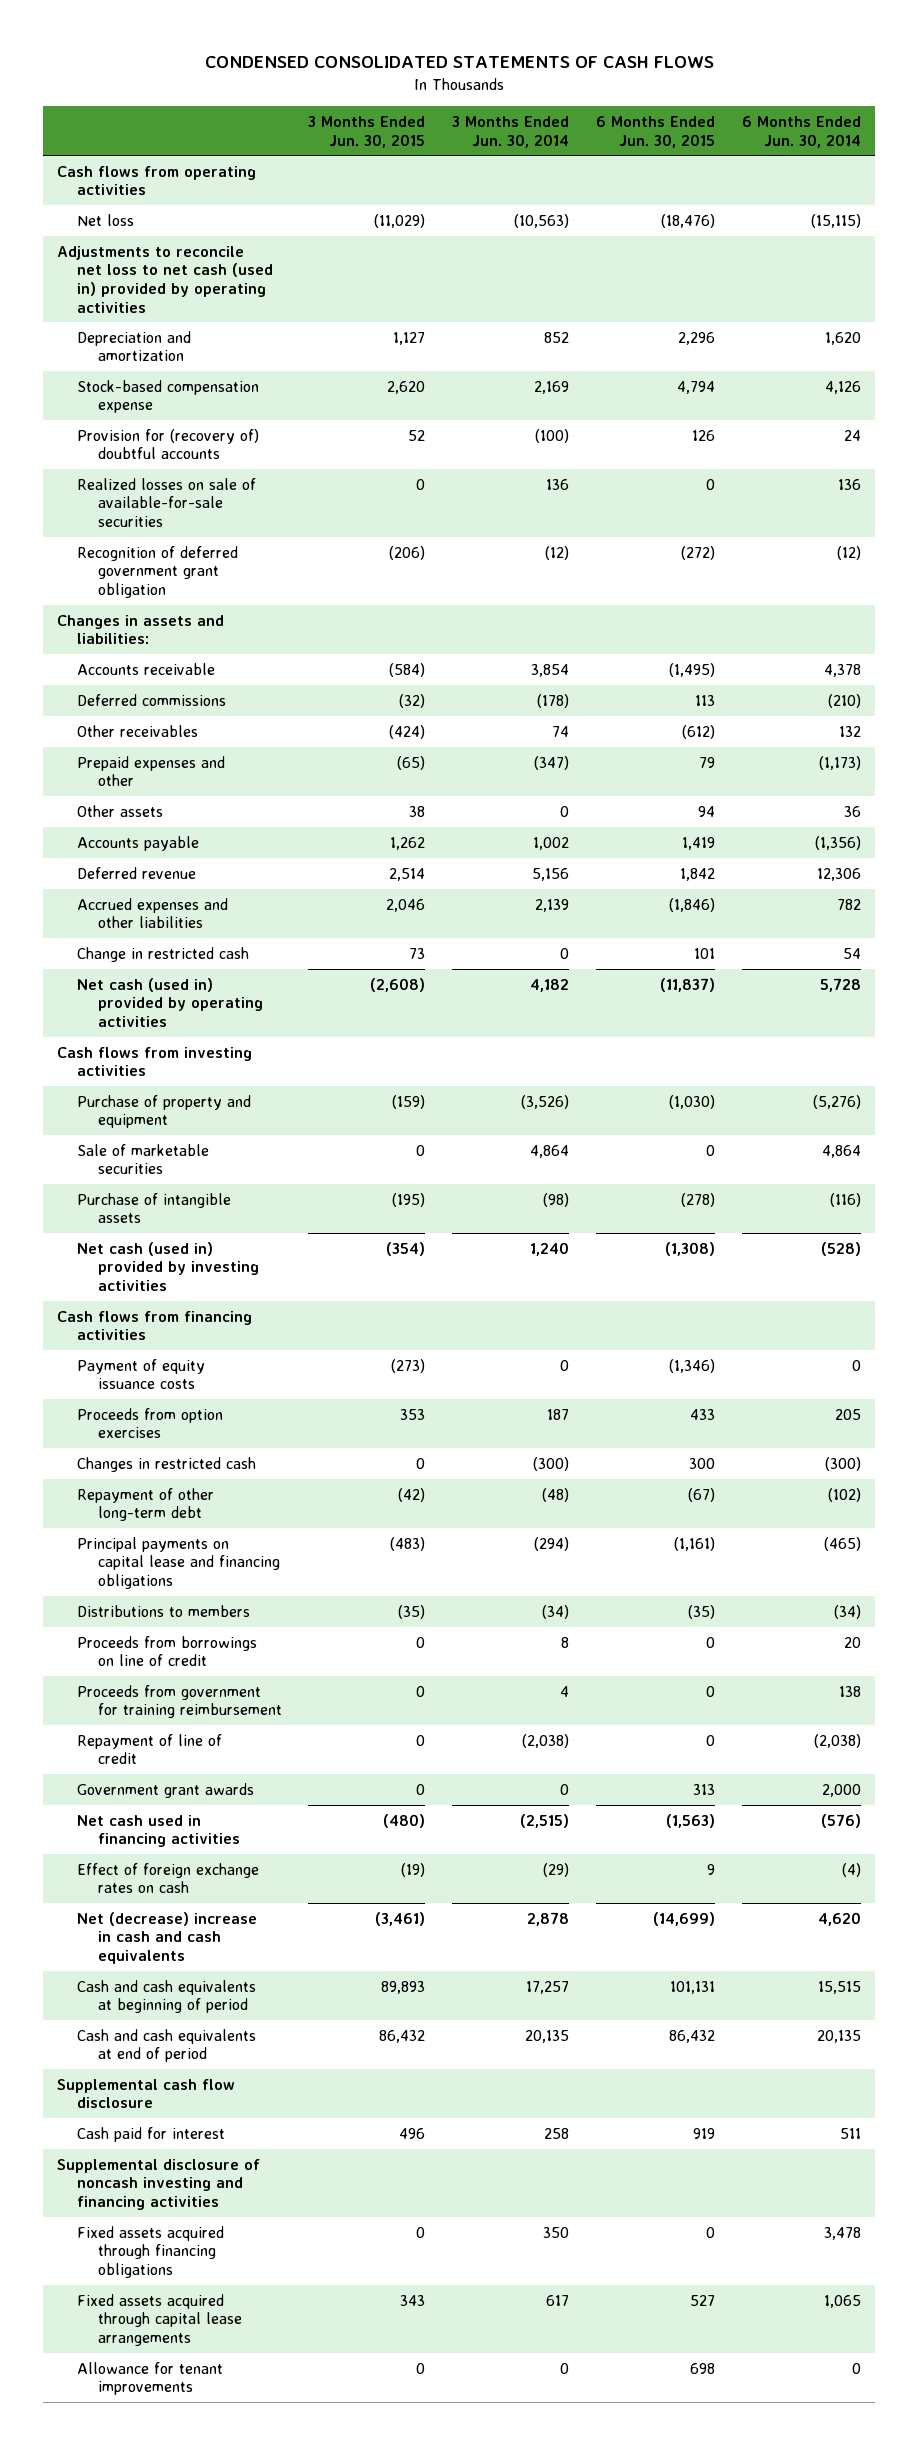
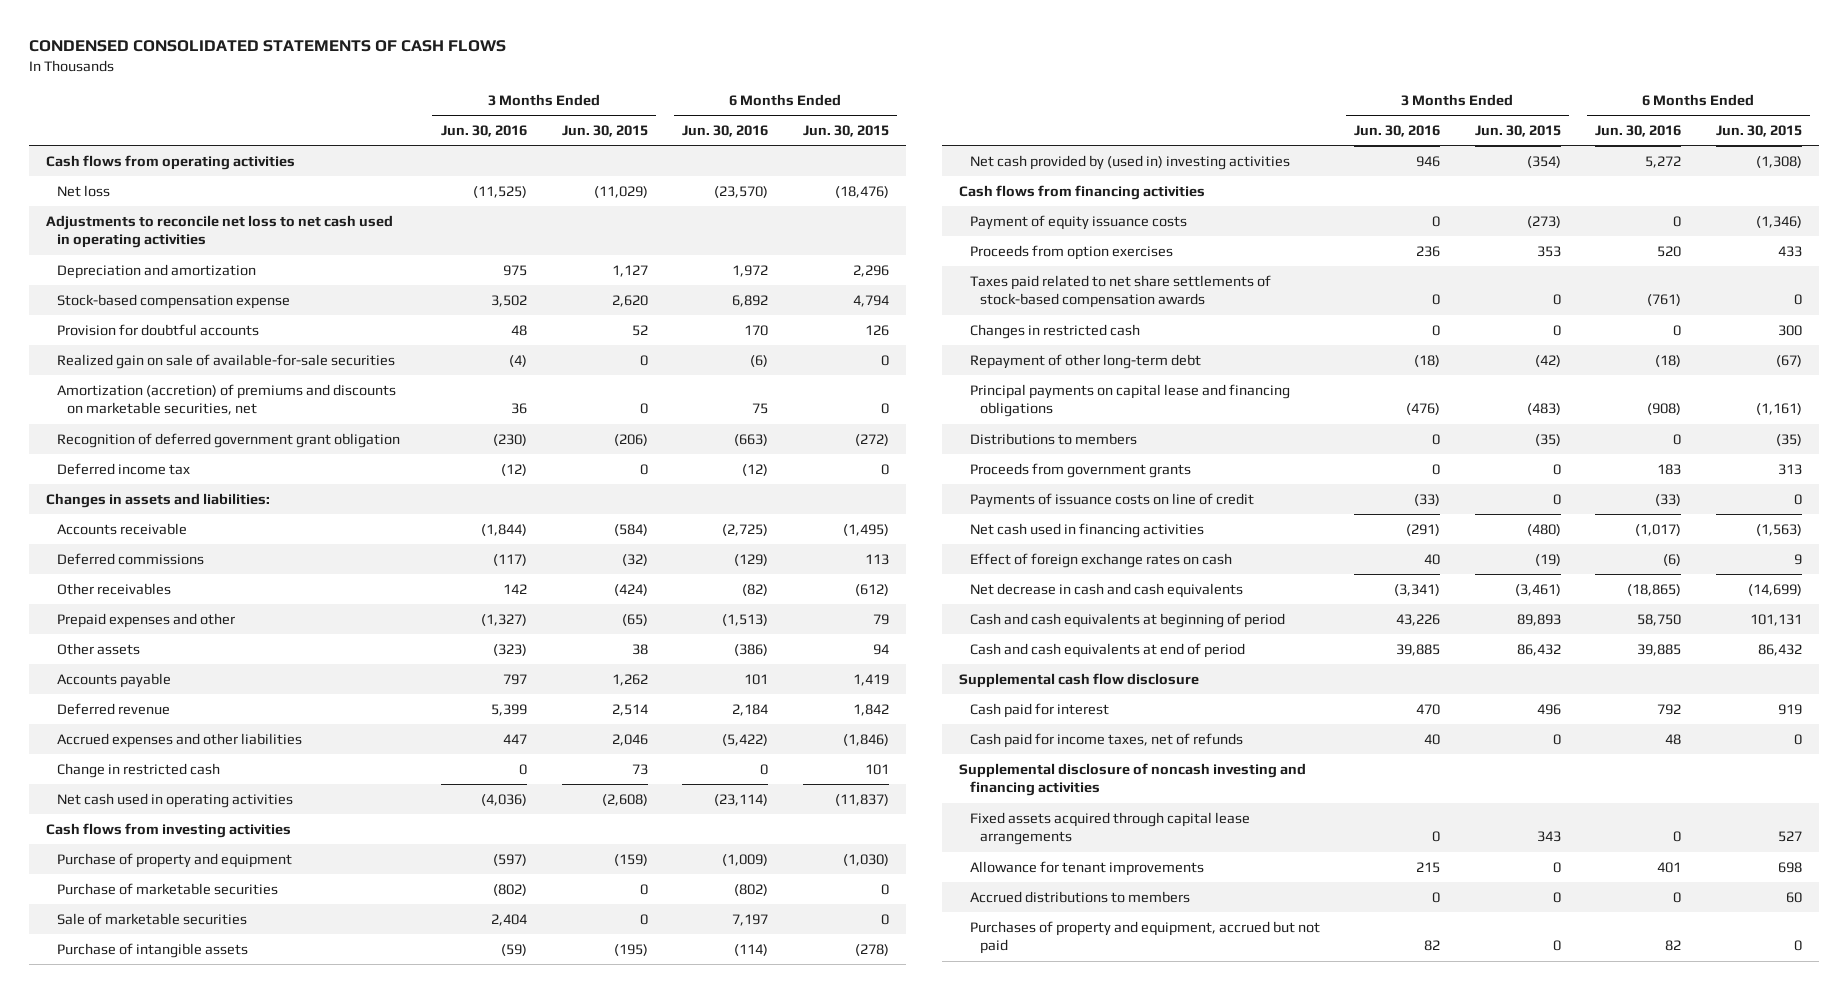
- | 3 Months Ended Jun. 30, 2015 | 3 Months Ended Jun. 30, 2014 | 6 Months Ended Jun. 30, 2015 | 6 Months Ended Jun. 30, 2014
+ | 3 Months Ended Jun. 30, 2016 | 3 Months Ended Jun. 30, 2015 | 6 Months Ended Jun. 30, 2016 | 6 Months Ended Jun. 30, 2015
- Adjustments to reconcile net loss to net cash (used in) provided by operating activities
+ Adjustments to reconcile net loss to net cash used in operating activities
- Provision for (recovery of) doubtful accounts | 52 | (100) | 126 | 24
- Realized losses on sale of available-for-sale securities | 0 | 136 | 0 | 136
+ Provision for doubtful accounts | 48 | 52 | 170 | 126
+ Realized gain on sale of available-for-sale securities | (4) | 0 | (6) | 0
+ Amortization (accretion) of premiums and discounts on marketable securities, net | 36 | 0 | 75 | 0
+ Deferred income tax | (12) | 0 | (12) | 0
- Net cash (used in) provided by operating activities | (2,608) | 4,182 | (11,837) | 5,728
+ Net cash used in operating activities | (4,036) | (2,608) | (23,114) | (11,837)
+ Purchase of marketable securities | (802) | 0 | (802) | 0
- Net cash (used in) provided by investing activities | (354) | 1,240 | (1,308) | (528)
+ Net cash provided by (used in) investing activities | 946 | (354) | 5,272 | (1,308)
+ Taxes paid related to net share settlements of stock-based compensation awards | 0 | 0 | (761) | 0
- Proceeds from borrowings on line of credit | 0 | 8 | 0 | 20
- Proceeds from government for training reimbursement | 0 | 4 | 0 | 138
- Repayment of line of credit | 0 | (2,038) | 0 | (2,038)
- Government grant awards | 0 | 0 | 313 | 2,000
+ Proceeds from government grants | 0 | 0 | 183 | 313
+ Payments of issuance costs on line of credit | (33) | 0 | (33) | 0
- Net (decrease) increase in cash and cash equivalents | (3,461) | 2,878 | (14,699) | 4,620
+ Net decrease in cash and cash equivalents | (3,341) | (3,461) | (18,865) | (14,699)
+ Cash paid for income taxes, net of refunds | 40 | 0 | 48 | 0
- Fixed assets acquired through financing obligations | 0 | 350 | 0 | 3,478
+ Accrued distributions to members | 0 | 0 | 0 | 60
+ Purchases of property and equipment, accrued but not paid | 82 | 0 | 82 | 0

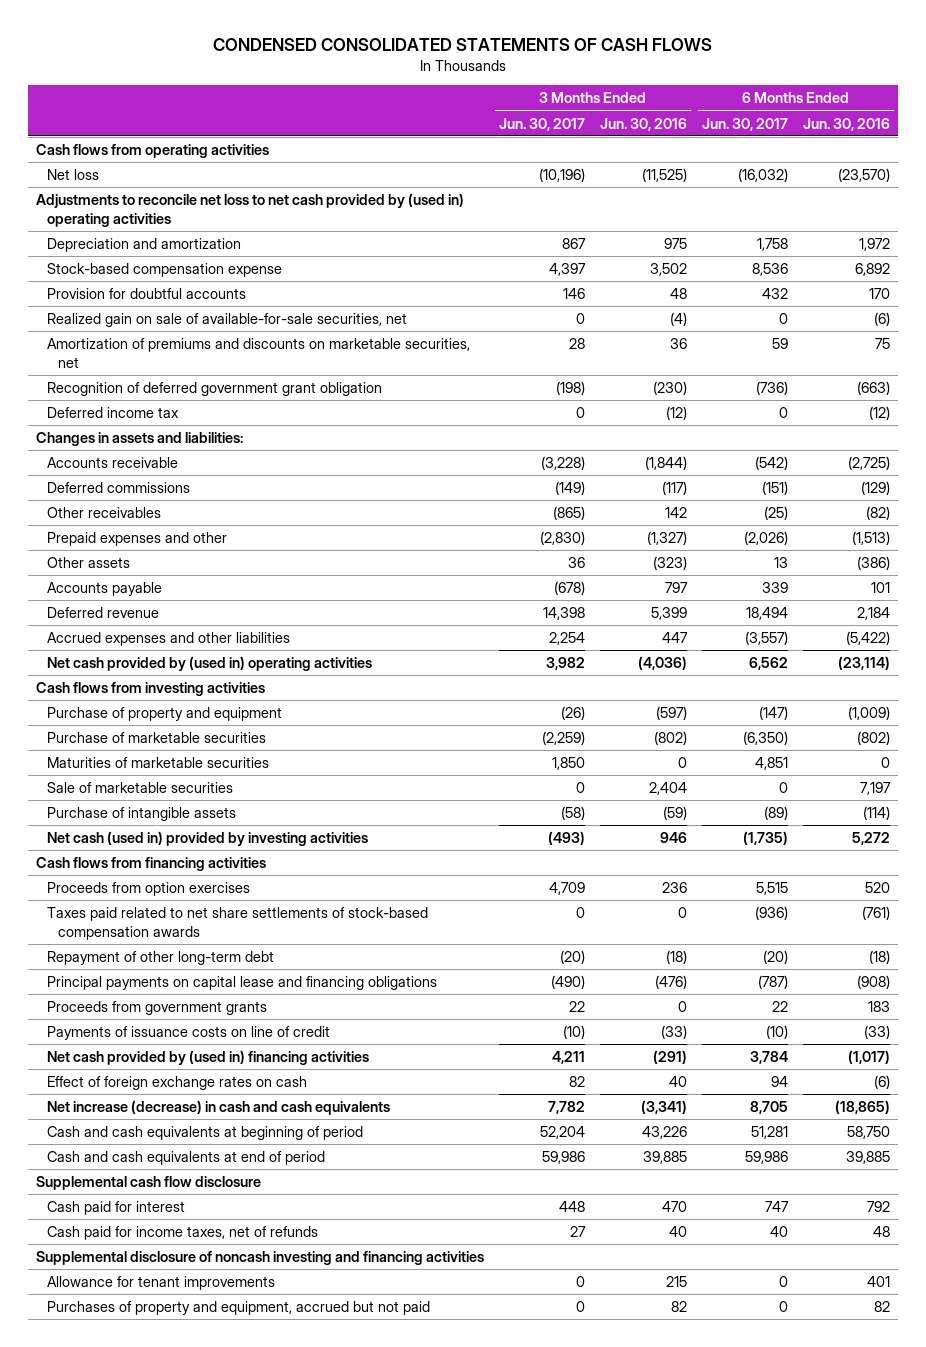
- | 3 Months Ended Jun. 30, 2016 | 3 Months Ended Jun. 30, 2015 | 6 Months Ended Jun. 30, 2016 | 6 Months Ended Jun. 30, 2015
+ | 3 Months Ended Jun. 30, 2017 | 3 Months Ended Jun. 30, 2016 | 6 Months Ended Jun. 30, 2017 | 6 Months Ended Jun. 30, 2016
- Adjustments to reconcile net loss to net cash used in operating activities
+ Adjustments to reconcile net loss to net cash provided by (used in) operating activities
- Realized gain on sale of available-for-sale securities | (4) | 0 | (6) | 0
- Amortization (accretion) of premiums and discounts on marketable securities, net | 36 | 0 | 75 | 0
+ Realized gain on sale of available-for-sale securities, net | 0 | (4) | 0 | (6)
+ Amortization of premiums and discounts on marketable securities, net | 28 | 36 | 59 | 75
- Change in restricted cash | 0 | 73 | 0 | 101
- Net cash used in operating activities | (4,036) | (2,608) | (23,114) | (11,837)
+ Net cash provided by (used in) operating activities | 3,982 | (4,036) | 6,562 | (23,114)
+ Maturities of marketable securities | 1,850 | 0 | 4,851 | 0
- Net cash provided by (used in) investing activities | 946 | (354) | 5,272 | (1,308)
+ Net cash (used in) provided by investing activities | (493) | 946 | (1,735) | 5,272
- Payment of equity issuance costs | 0 | (273) | 0 | (1,346)
- Changes in restricted cash | 0 | 0 | 0 | 300
- Distributions to members | 0 | (35) | 0 | (35)
- Net cash used in financing activities | (291) | (480) | (1,017) | (1,563)
+ Net cash provided by (used in) financing activities | 4,211 | (291) | 3,784 | (1,017)
- Net decrease in cash and cash equivalents | (3,341) | (3,461) | (18,865) | (14,699)
+ Net increase (decrease) in cash and cash equivalents | 7,782 | (3,341) | 8,705 | (18,865)
- Fixed assets acquired through capital lease arrangements | 0 | 343 | 0 | 527
- Accrued distributions to members | 0 | 0 | 0 | 60

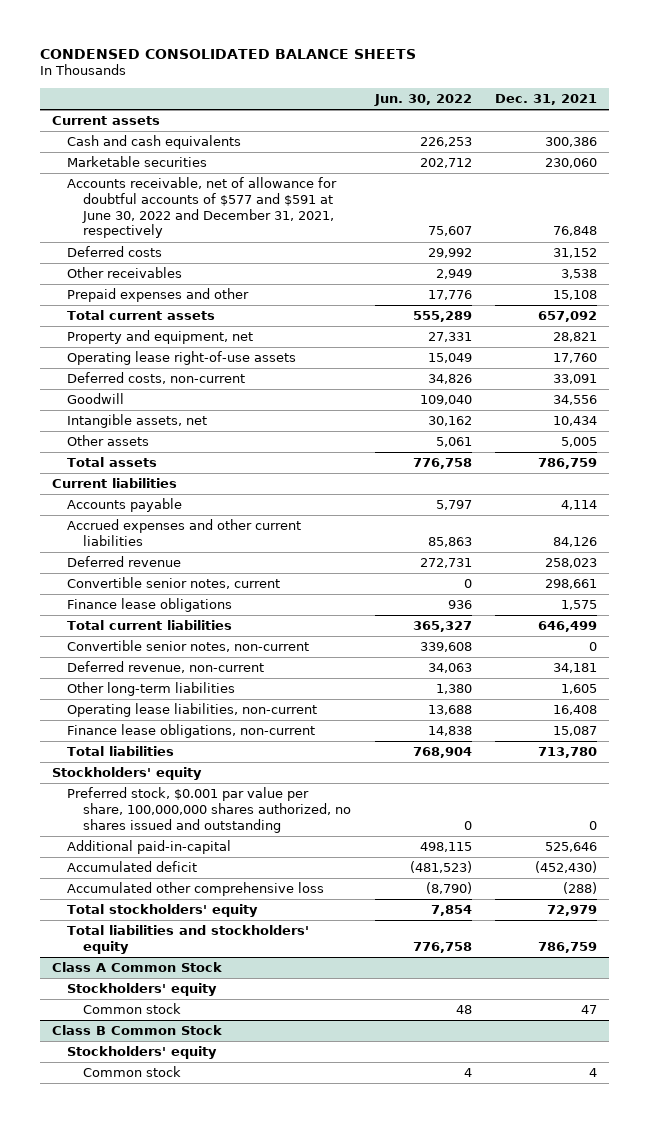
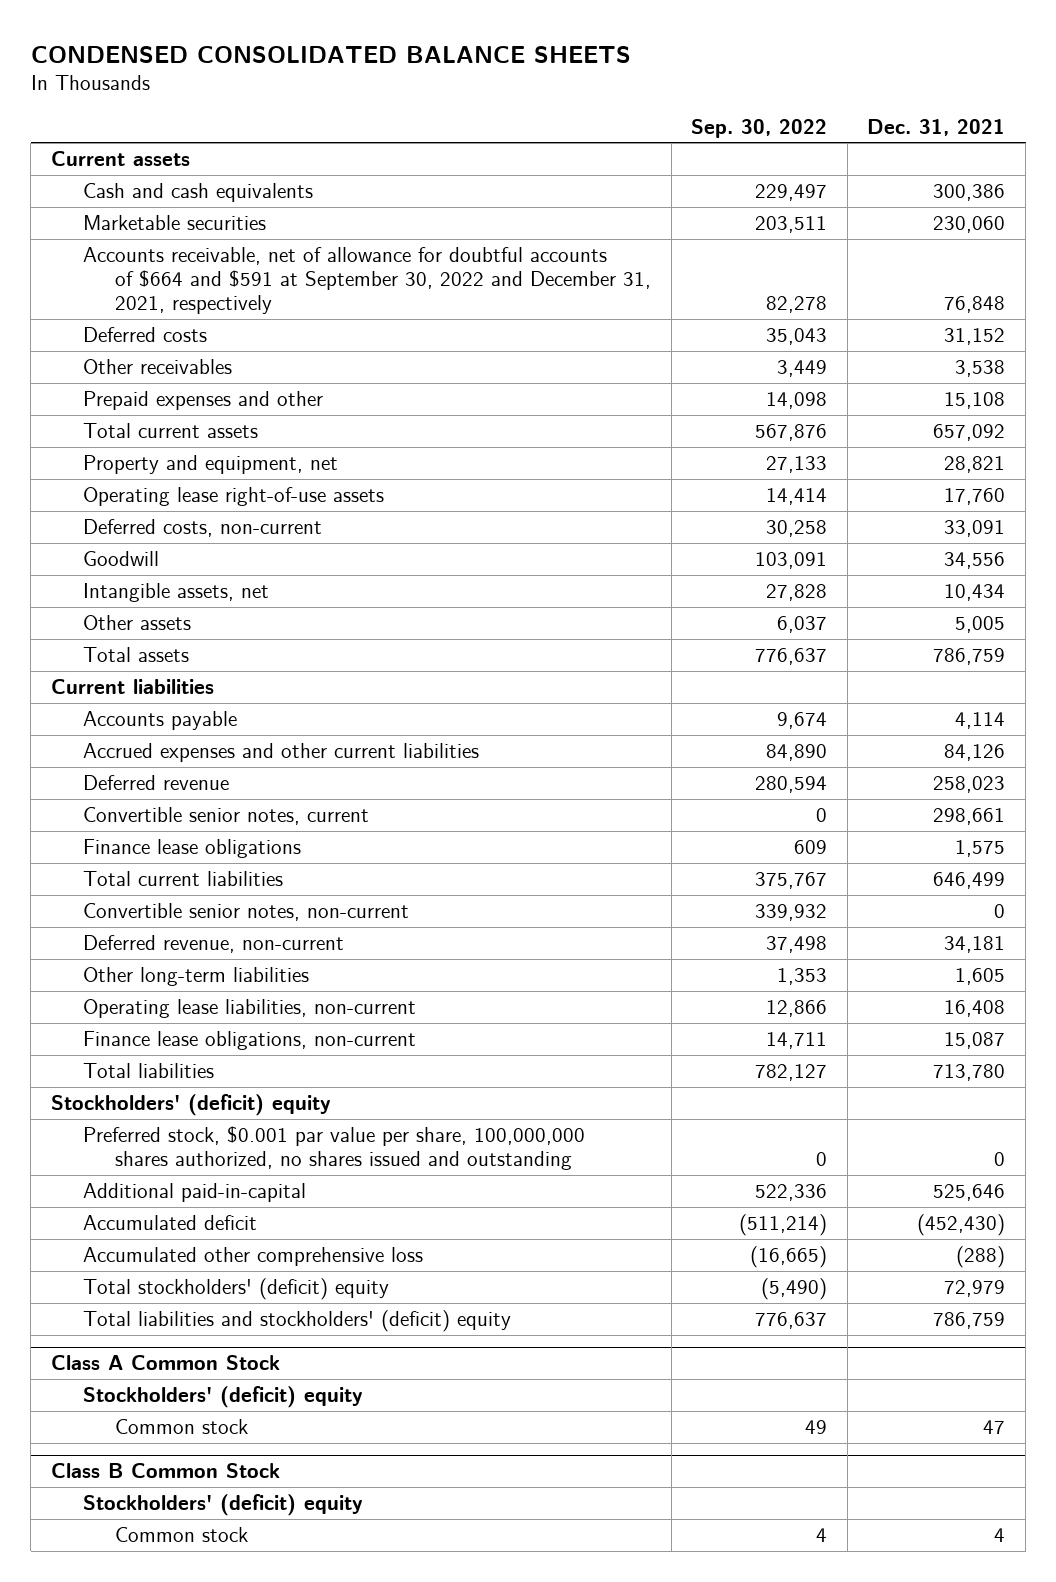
- | Jun. 30, 2022 | Dec. 31, 2021
+ | Sep. 30, 2022 | Dec. 31, 2021
- Accounts receivable, net of allowance for doubtful accounts of $577 and $591 at June 30, 2022 and December 31, 2021, respectively | 75,607 | 76,848
+ Accounts receivable, net of allowance for doubtful accounts of $664 and $591 at September 30, 2022 and December 31, 2021, respectively | 82,278 | 76,848
- Stockholders' equity
+ Stockholders' (deficit) equity
- Total stockholders' equity | 7,854 | 72,979
- Total liabilities and stockholders' equity | 776,758 | 786,759
+ Total stockholders' (deficit) equity | (5,490) | 72,979
+ Total liabilities and stockholders' (deficit) equity | 776,637 | 786,759
@ Class A Common Stock
- Stockholders' equity
+ Stockholders' (deficit) equity
@ Class B Common Stock
- Stockholders' equity
+ Stockholders' (deficit) equity

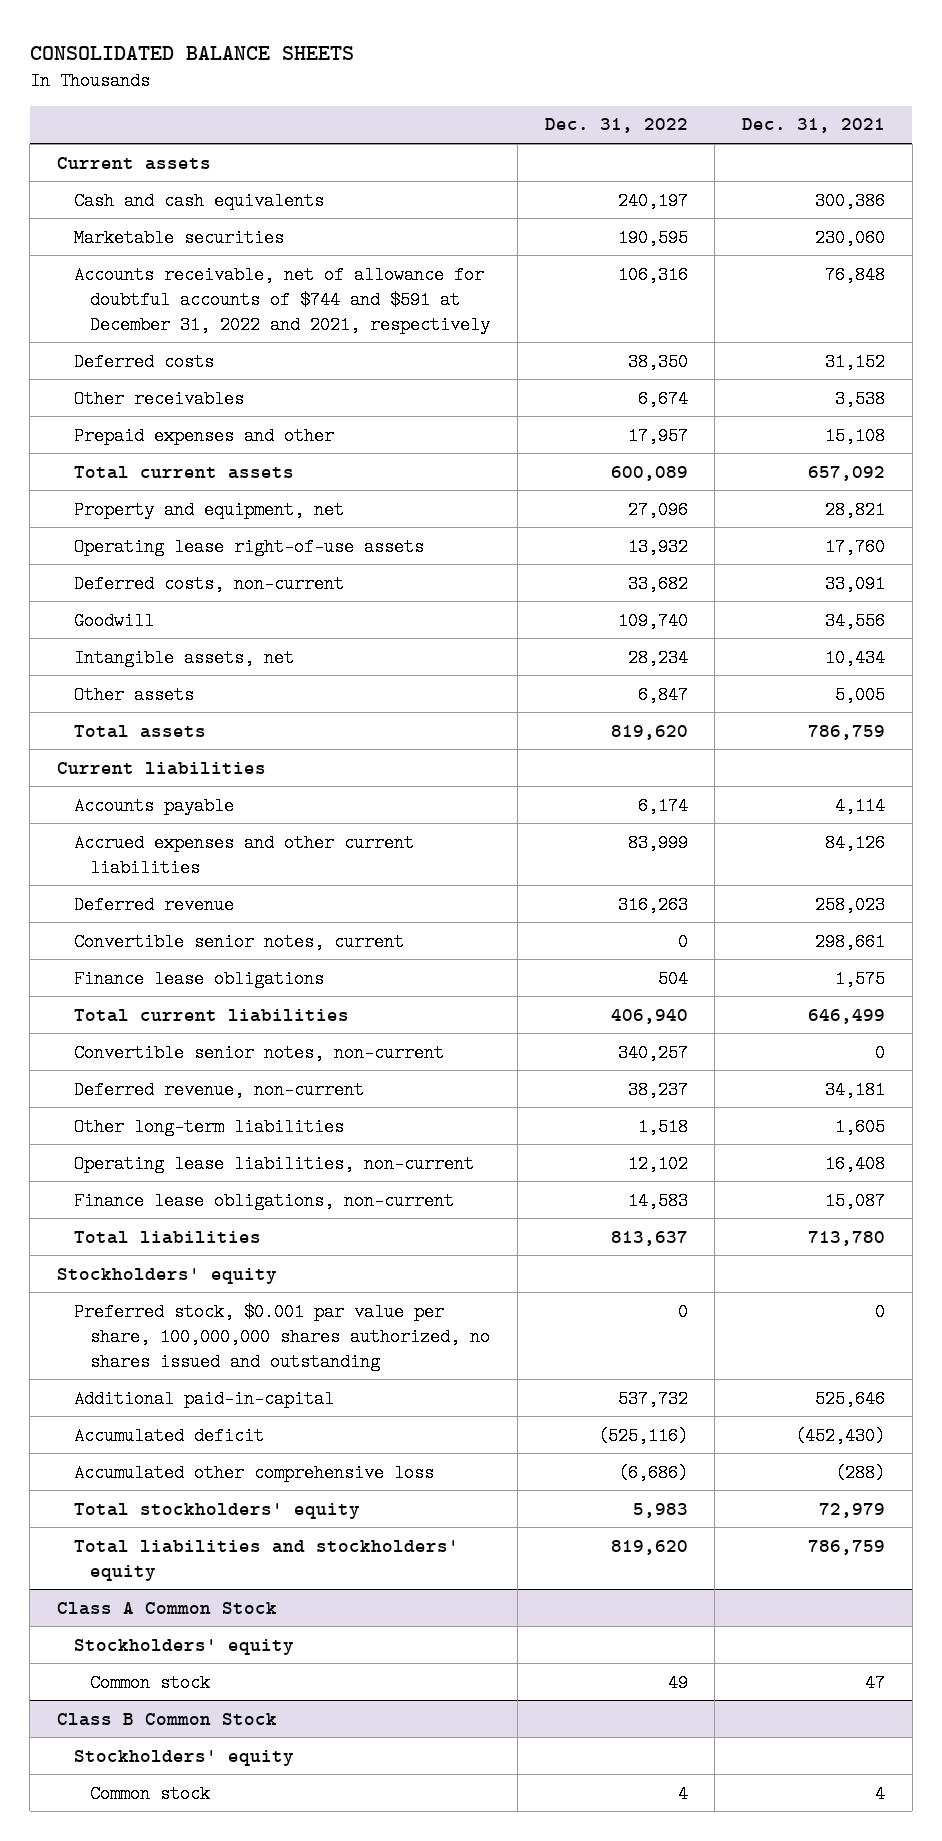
- CONDENSED CONSOLIDATED BALANCE SHEETS
+ CONSOLIDATED BALANCE SHEETS
- | Sep. 30, 2022 | Dec. 31, 2021
+ | Dec. 31, 2022 | Dec. 31, 2021
- Accounts receivable, net of allowance for doubtful accounts of $664 and $591 at September 30, 2022 and December 31, 2021, respectively | 82,278 | 76,848
+ Accounts receivable, net of allowance for doubtful accounts of $744 and $591 at December 31, 2022 and 2021, respectively | 106,316 | 76,848
- Stockholders' (deficit) equity
+ Stockholders' equity
- Total stockholders' (deficit) equity | (5,490) | 72,979
- Total liabilities and stockholders' (deficit) equity | 776,637 | 786,759
+ Total stockholders' equity | 5,983 | 72,979
+ Total liabilities and stockholders' equity | 819,620 | 786,759
@ Class A Common Stock
- Stockholders' (deficit) equity
+ Stockholders' equity
@ Class B Common Stock
- Stockholders' (deficit) equity
+ Stockholders' equity

